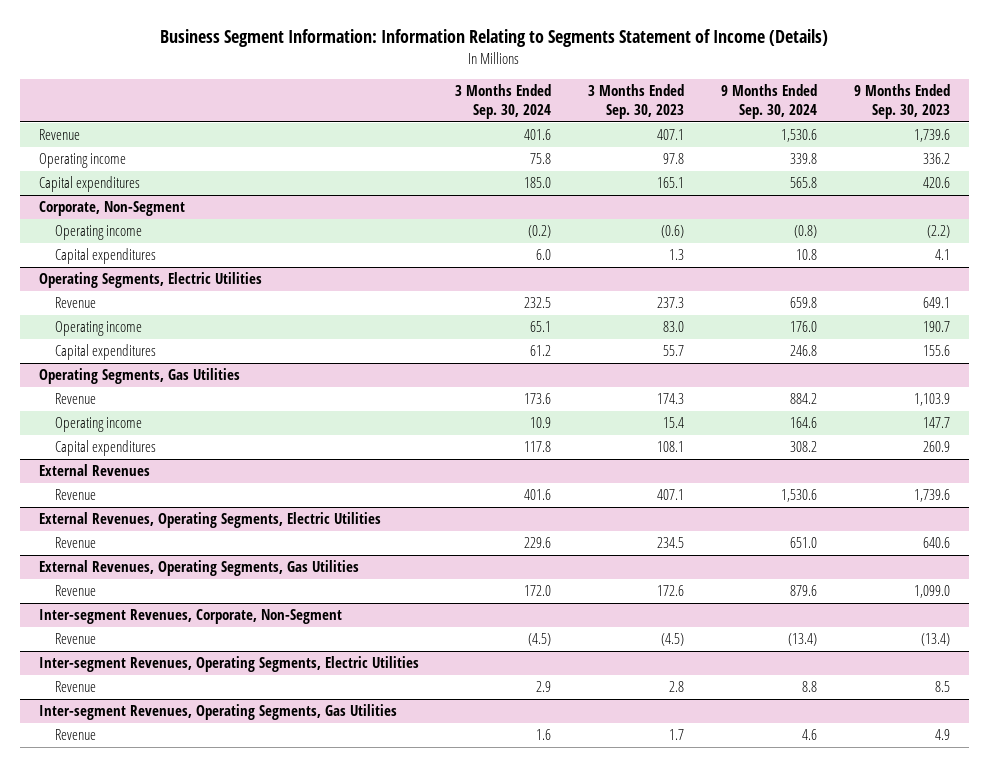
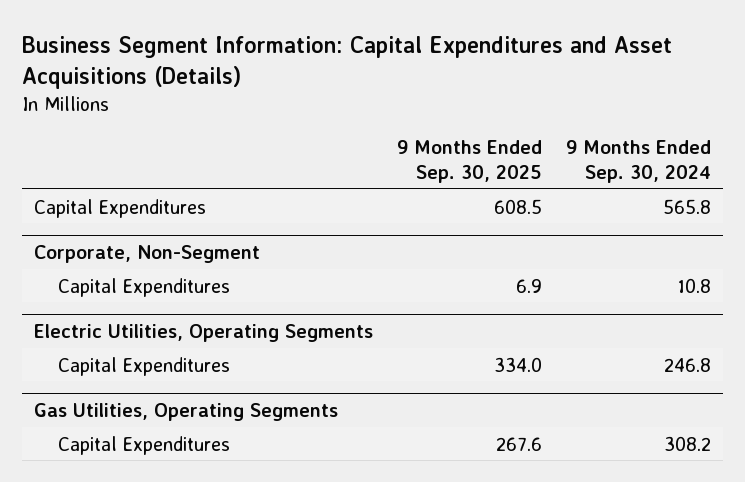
- Business Segment Information: Information Relating to Segments Statement of Income (Details)
+ Business Segment Information: Capital Expenditures and Asset Acquisitions (Details)
- | 3 Months Ended Sep. 30, 2024 | 3 Months Ended Sep. 30, 2023 | 9 Months Ended Sep. 30, 2024 | 9 Months Ended Sep. 30, 2023
+ | 9 Months Ended Sep. 30, 2025 | 9 Months Ended Sep. 30, 2024
- Revenue | 401.6 | 407.1 | 1,530.6 | 1,739.6
- Operating income | 75.8 | 97.8 | 339.8 | 336.2
- Capital expenditures | 185.0 | 165.1 | 565.8 | 420.6
+ Capital Expenditures | 608.5 | 565.8
@ Corporate, Non-Segment
- Operating income | (0.2) | (0.6) | (0.8) | (2.2)
- Capital expenditures | 6.0 | 1.3 | 10.8 | 4.1
- Operating Segments, Electric Utilities
- Revenue | 232.5 | 237.3 | 659.8 | 649.1
- Operating income | 65.1 | 83.0 | 176.0 | 190.7
- Capital expenditures | 61.2 | 55.7 | 246.8 | 155.6
- Operating Segments, Gas Utilities
- Revenue | 173.6 | 174.3 | 884.2 | 1,103.9
- Operating income | 10.9 | 15.4 | 164.6 | 147.7
- Capital expenditures | 117.8 | 108.1 | 308.2 | 260.9
- External Revenues
- Revenue | 401.6 | 407.1 | 1,530.6 | 1,739.6
- External Revenues, Operating Segments, Electric Utilities
- Revenue | 229.6 | 234.5 | 651.0 | 640.6
- External Revenues, Operating Segments, Gas Utilities
- Revenue | 172.0 | 172.6 | 879.6 | 1,099.0
- Inter-segment Revenues, Corporate, Non-Segment
- Revenue | (4.5) | (4.5) | (13.4) | (13.4)
- Inter-segment Revenues, Operating Segments, Electric Utilities
- Revenue | 2.9 | 2.8 | 8.8 | 8.5
- Inter-segment Revenues, Operating Segments, Gas Utilities
- Revenue | 1.6 | 1.7 | 4.6 | 4.9
@ Corporate, Non-Segment
+ Capital Expenditures | 6.9 | 10.8
+ Electric Utilities, Operating Segments
+ Capital Expenditures | 334.0 | 246.8
+ Gas Utilities, Operating Segments
+ Capital Expenditures | 267.6 | 308.2

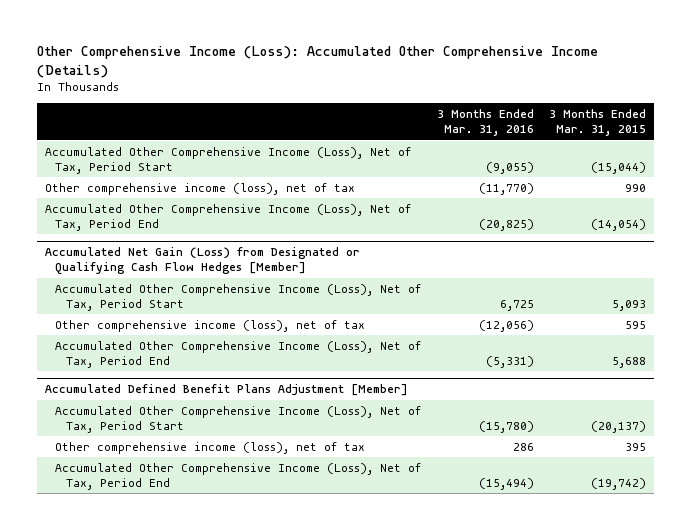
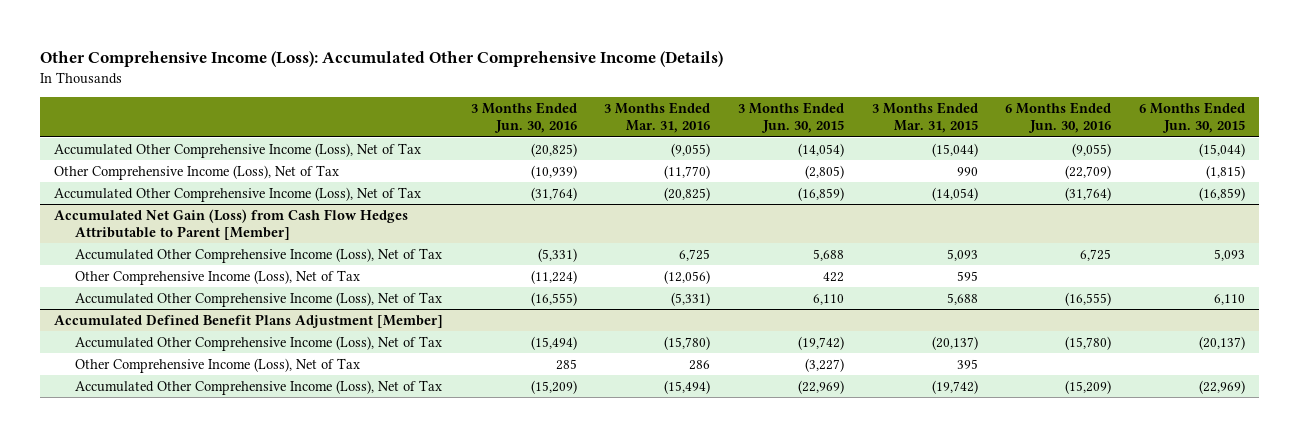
- | 3 Months Ended Mar. 31, 2016 | 3 Months Ended Mar. 31, 2015
+ | 3 Months Ended Jun. 30, 2016 | 3 Months Ended Mar. 31, 2016 | 3 Months Ended Jun. 30, 2015 | 3 Months Ended Mar. 31, 2015 | 6 Months Ended Jun. 30, 2016 | 6 Months Ended Jun. 30, 2015
- Accumulated Other Comprehensive Income (Loss), Net of Tax, Period Start | (9,055) | (15,044)
- Other comprehensive income (loss), net of tax | (11,770) | 990
- Accumulated Other Comprehensive Income (Loss), Net of Tax, Period End | (20,825) | (14,054)
- Accumulated Net Gain (Loss) from Designated or Qualifying Cash Flow Hedges [Member]
- Accumulated Other Comprehensive Income (Loss), Net of Tax, Period Start | 6,725 | 5,093
- Other comprehensive income (loss), net of tax | (12,056) | 595
- Accumulated Other Comprehensive Income (Loss), Net of Tax, Period End | (5,331) | 5,688
+ Accumulated Other Comprehensive Income (Loss), Net of Tax | (20,825) | (9,055) | (14,054) | (15,044) | (9,055) | (15,044)
+ Other Comprehensive Income (Loss), Net of Tax | (10,939) | (11,770) | (2,805) | 990 | (22,709) | (1,815)
+ Accumulated Other Comprehensive Income (Loss), Net of Tax | (31,764) | (20,825) | (16,859) | (14,054) | (31,764) | (16,859)
+ Accumulated Net Gain (Loss) from Cash Flow Hedges Attributable to Parent [Member]
+ Accumulated Other Comprehensive Income (Loss), Net of Tax | (5,331) | 6,725 | 5,688 | 5,093 | 6,725 | 5,093
+ Other Comprehensive Income (Loss), Net of Tax | (11,224) | (12,056) | 422 | 595 | |
+ Accumulated Other Comprehensive Income (Loss), Net of Tax | (16,555) | (5,331) | 6,110 | 5,688 | (16,555) | 6,110
@ Accumulated Defined Benefit Plans Adjustment [Member]
- Accumulated Other Comprehensive Income (Loss), Net of Tax, Period Start | (15,780) | (20,137)
- Other comprehensive income (loss), net of tax | 286 | 395
- Accumulated Other Comprehensive Income (Loss), Net of Tax, Period End | (15,494) | (19,742)
+ Accumulated Other Comprehensive Income (Loss), Net of Tax | (15,494) | (15,780) | (19,742) | (20,137) | (15,780) | (20,137)
+ Other Comprehensive Income (Loss), Net of Tax | 285 | 286 | (3,227) | 395 | |
+ Accumulated Other Comprehensive Income (Loss), Net of Tax | (15,209) | (15,494) | (22,969) | (19,742) | (15,209) | (22,969)

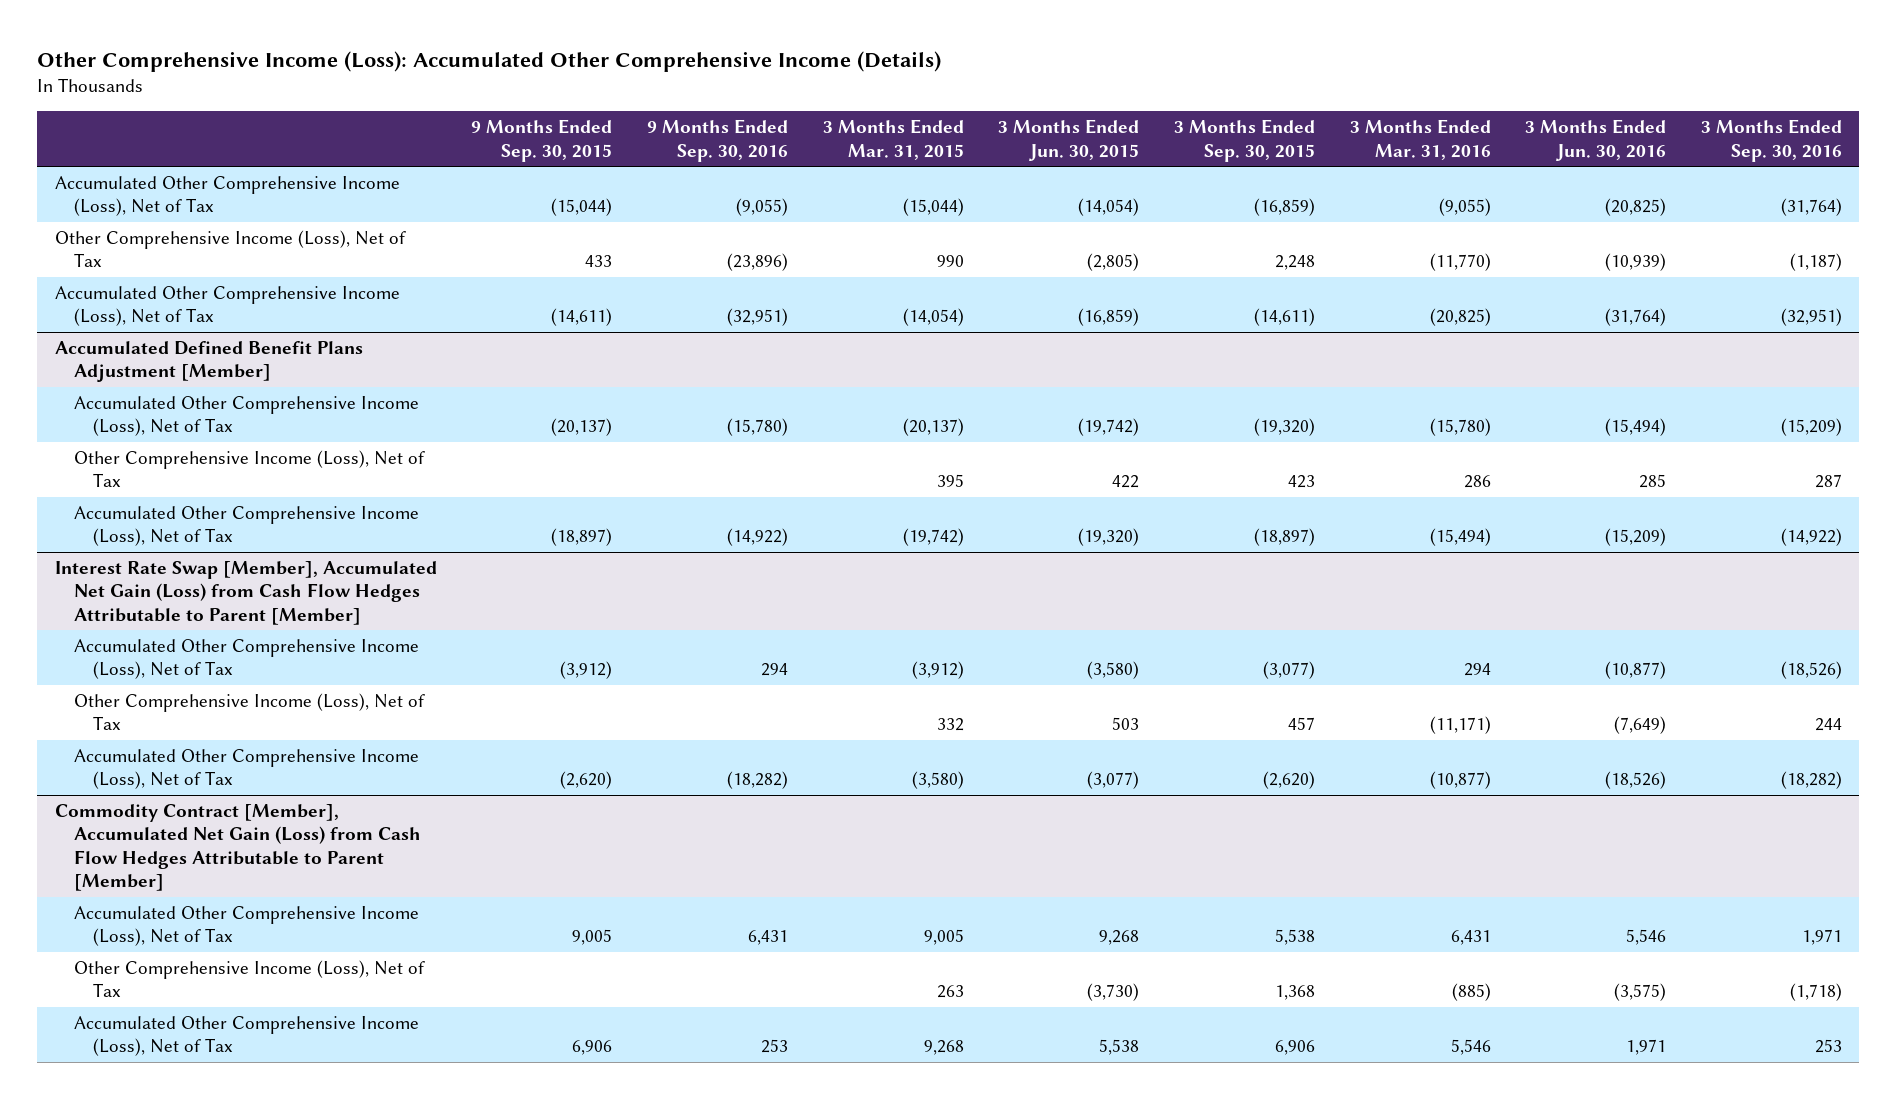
- | 3 Months Ended Jun. 30, 2016 | 3 Months Ended Mar. 31, 2016 | 3 Months Ended Jun. 30, 2015 | 3 Months Ended Mar. 31, 2015 | 6 Months Ended Jun. 30, 2016 | 6 Months Ended Jun. 30, 2015
+ | 9 Months Ended Sep. 30, 2015 | 9 Months Ended Sep. 30, 2016 | 3 Months Ended Mar. 31, 2015 | 3 Months Ended Jun. 30, 2015 | 3 Months Ended Sep. 30, 2015 | 3 Months Ended Mar. 31, 2016 | 3 Months Ended Jun. 30, 2016 | 3 Months Ended Sep. 30, 2016
- Accumulated Net Gain (Loss) from Cash Flow Hedges Attributable to Parent [Member]
- Accumulated Other Comprehensive Income (Loss), Net of Tax | (5,331) | 6,725 | 5,688 | 5,093 | 6,725 | 5,093
- Other Comprehensive Income (Loss), Net of Tax | (11,224) | (12,056) | 422 | 595 | |
- Accumulated Other Comprehensive Income (Loss), Net of Tax | (16,555) | (5,331) | 6,110 | 5,688 | (16,555) | 6,110
@ Accumulated Defined Benefit Plans Adjustment [Member]
- Other Comprehensive Income (Loss), Net of Tax | 285 | 286 | (3,227) | 395 | |
- Accumulated Other Comprehensive Income (Loss), Net of Tax | (15,209) | (15,494) | (22,969) | (19,742) | (15,209) | (22,969)
+ Other Comprehensive Income (Loss), Net of Tax | | | 395 | 422 | 423 | 286 | 285 | 287
+ Accumulated Other Comprehensive Income (Loss), Net of Tax | (18,897) | (14,922) | (19,742) | (19,320) | (18,897) | (15,494) | (15,209) | (14,922)
+ Interest Rate Swap [Member], Accumulated Net Gain (Loss) from Cash Flow Hedges Attributable to Parent [Member]
+ Accumulated Other Comprehensive Income (Loss), Net of Tax | (3,912) | 294 | (3,912) | (3,580) | (3,077) | 294 | (10,877) | (18,526)
+ Other Comprehensive Income (Loss), Net of Tax | | | 332 | 503 | 457 | (11,171) | (7,649) | 244
+ Accumulated Other Comprehensive Income (Loss), Net of Tax | (2,620) | (18,282) | (3,580) | (3,077) | (2,620) | (10,877) | (18,526) | (18,282)
+ Commodity Contract [Member], Accumulated Net Gain (Loss) from Cash Flow Hedges Attributable to Parent [Member]
+ Accumulated Other Comprehensive Income (Loss), Net of Tax | 9,005 | 6,431 | 9,005 | 9,268 | 5,538 | 6,431 | 5,546 | 1,971
+ Other Comprehensive Income (Loss), Net of Tax | | | 263 | (3,730) | 1,368 | (885) | (3,575) | (1,718)
+ Accumulated Other Comprehensive Income (Loss), Net of Tax | 6,906 | 253 | 9,268 | 5,538 | 6,906 | 5,546 | 1,971 | 253

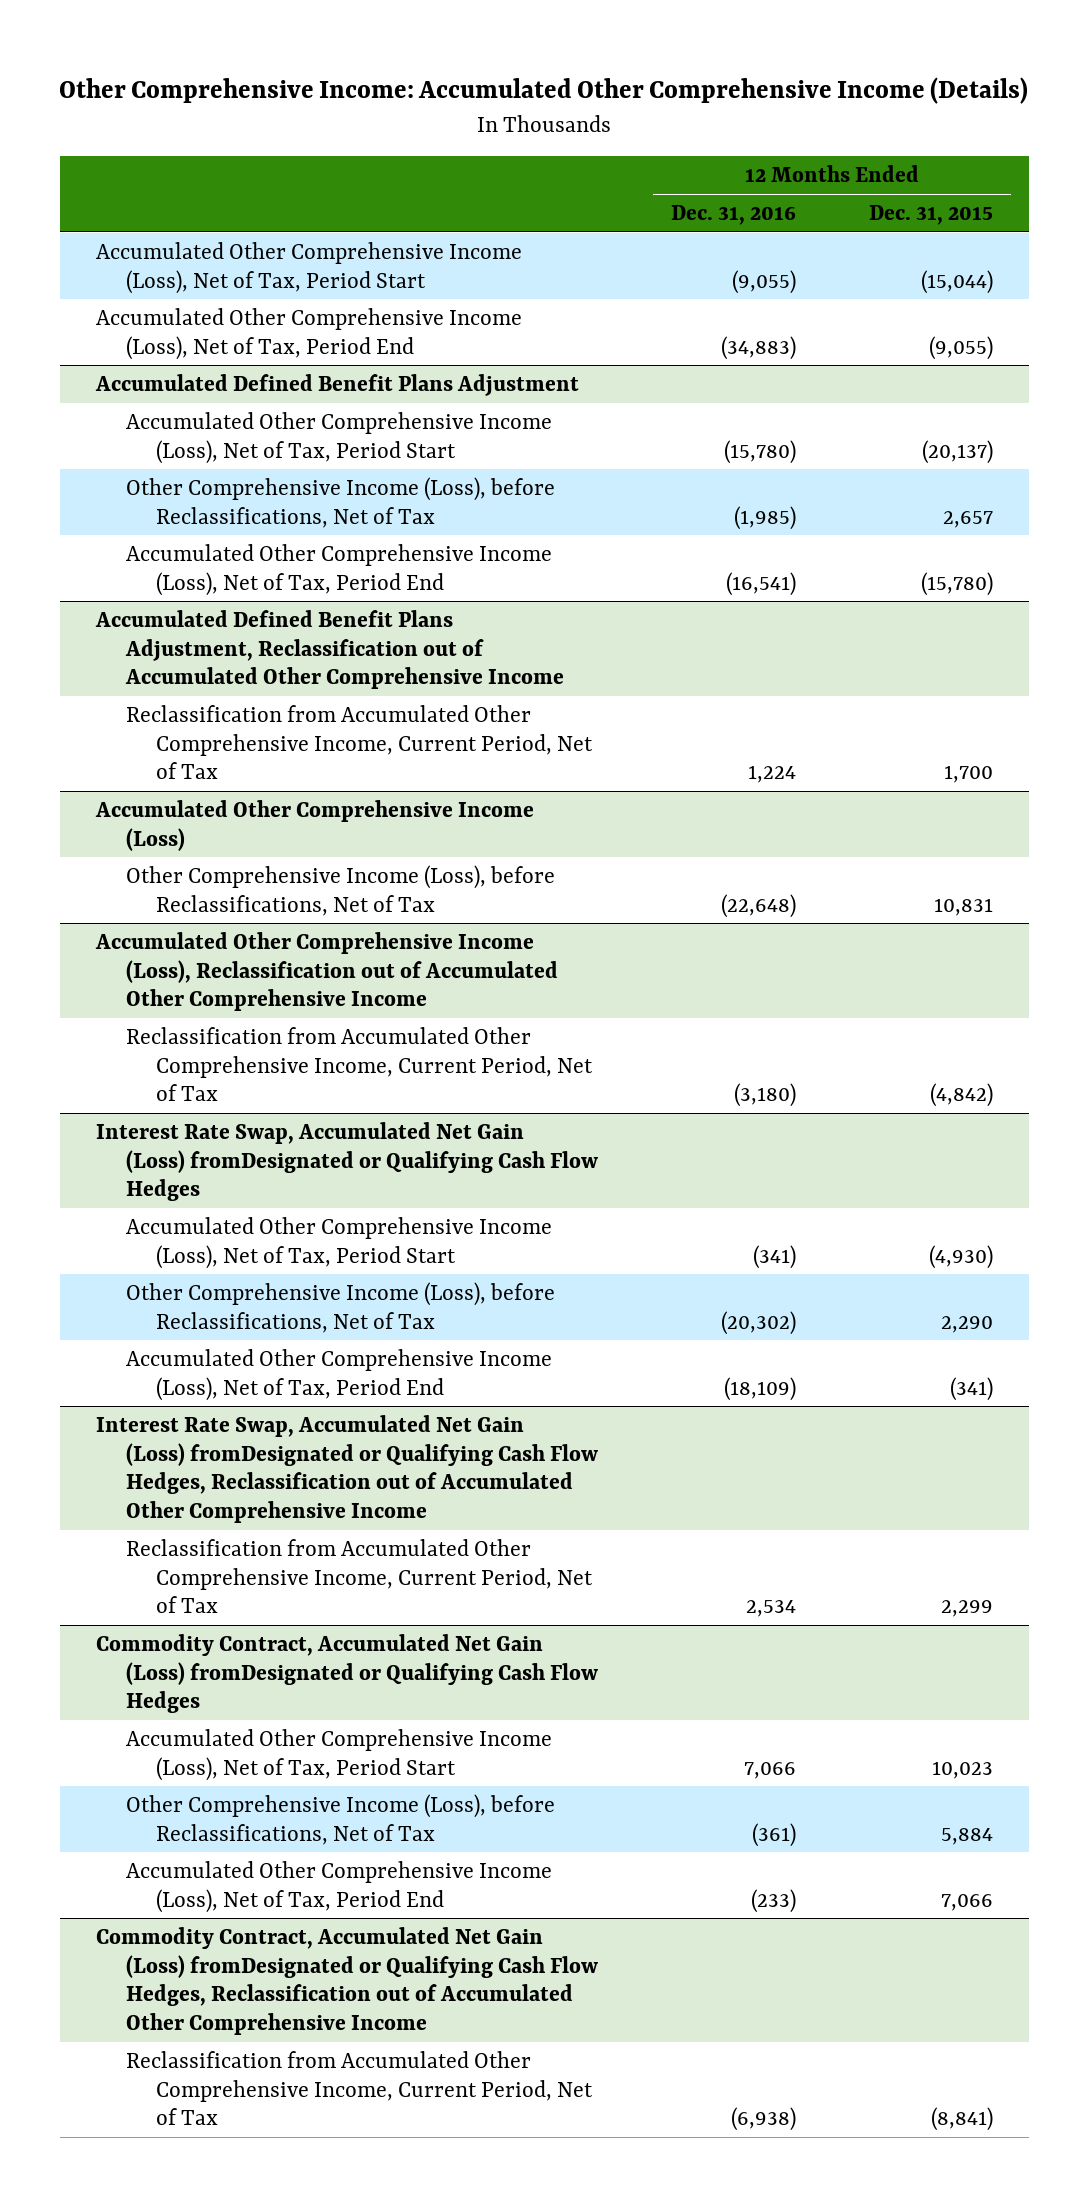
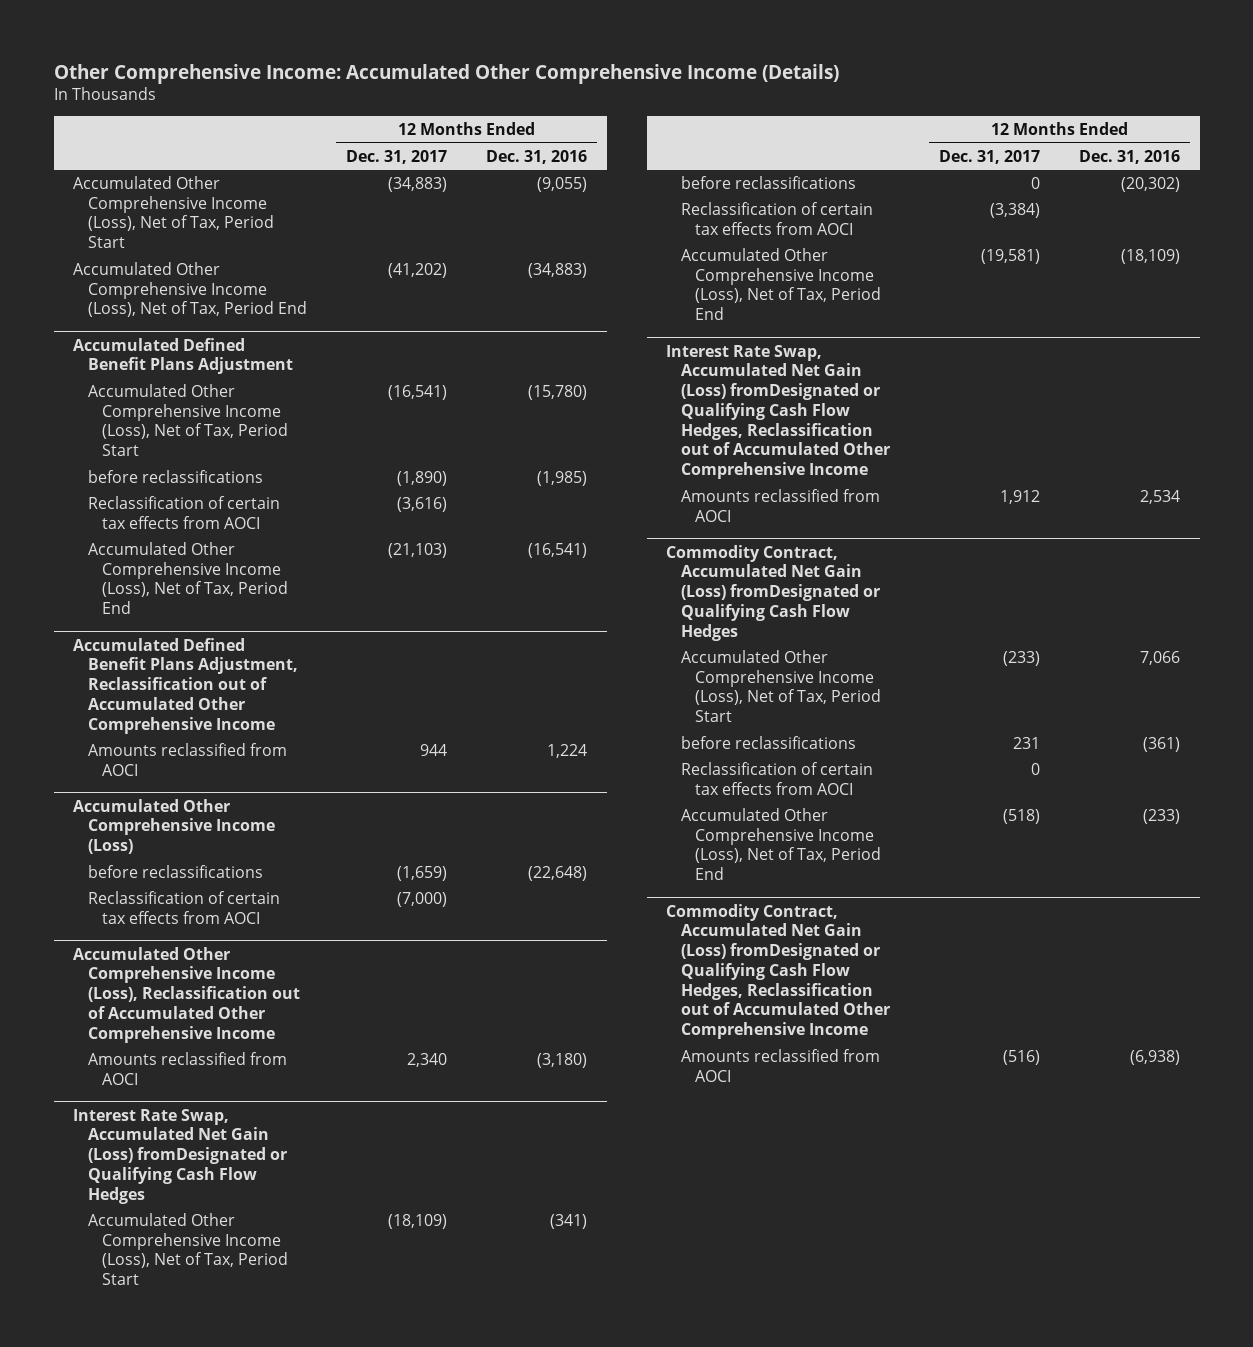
- | 12 Months Ended Dec. 31, 2016 | 12 Months Ended Dec. 31, 2015
+ | 12 Months Ended Dec. 31, 2017 | 12 Months Ended Dec. 31, 2016
@ Accumulated Defined Benefit Plans Adjustment
- Other Comprehensive Income (Loss), before Reclassifications, Net of Tax | (1,985) | 2,657
+ before reclassifications | (1,890) | (1,985)
+ Reclassification of certain tax effects from AOCI | (3,616) |
@ Accumulated Defined Benefit Plans Adjustment, Reclassification out of Accumulated Other Comprehensive Income
- Reclassification from Accumulated Other Comprehensive Income, Current Period, Net of Tax | 1,224 | 1,700
+ Amounts reclassified from AOCI | 944 | 1,224
@ Accumulated Other Comprehensive Income (Loss)
- Other Comprehensive Income (Loss), before Reclassifications, Net of Tax | (22,648) | 10,831
+ before reclassifications | (1,659) | (22,648)
+ Reclassification of certain tax effects from AOCI | (7,000) |
@ Accumulated Other Comprehensive Income (Loss), Reclassification out of Accumulated Other Comprehensive Income
- Reclassification from Accumulated Other Comprehensive Income, Current Period, Net of Tax | (3,180) | (4,842)
+ Amounts reclassified from AOCI | 2,340 | (3,180)
@ Interest Rate Swap, Accumulated Net Gain (Loss) fromDesignated or Qualifying Cash Flow Hedges
- Other Comprehensive Income (Loss), before Reclassifications, Net of Tax | (20,302) | 2,290
+ before reclassifications | 0 | (20,302)
+ Reclassification of certain tax effects from AOCI | (3,384) |
@ Interest Rate Swap, Accumulated Net Gain (Loss) fromDesignated or Qualifying Cash Flow Hedges, Reclassification out of Accumulated Other Comprehensive Income
- Reclassification from Accumulated Other Comprehensive Income, Current Period, Net of Tax | 2,534 | 2,299
+ Amounts reclassified from AOCI | 1,912 | 2,534
@ Commodity Contract, Accumulated Net Gain (Loss) fromDesignated or Qualifying Cash Flow Hedges
- Other Comprehensive Income (Loss), before Reclassifications, Net of Tax | (361) | 5,884
+ before reclassifications | 231 | (361)
+ Reclassification of certain tax effects from AOCI | 0 |
@ Commodity Contract, Accumulated Net Gain (Loss) fromDesignated or Qualifying Cash Flow Hedges, Reclassification out of Accumulated Other Comprehensive Income
- Reclassification from Accumulated Other Comprehensive Income, Current Period, Net of Tax | (6,938) | (8,841)
+ Amounts reclassified from AOCI | (516) | (6,938)

